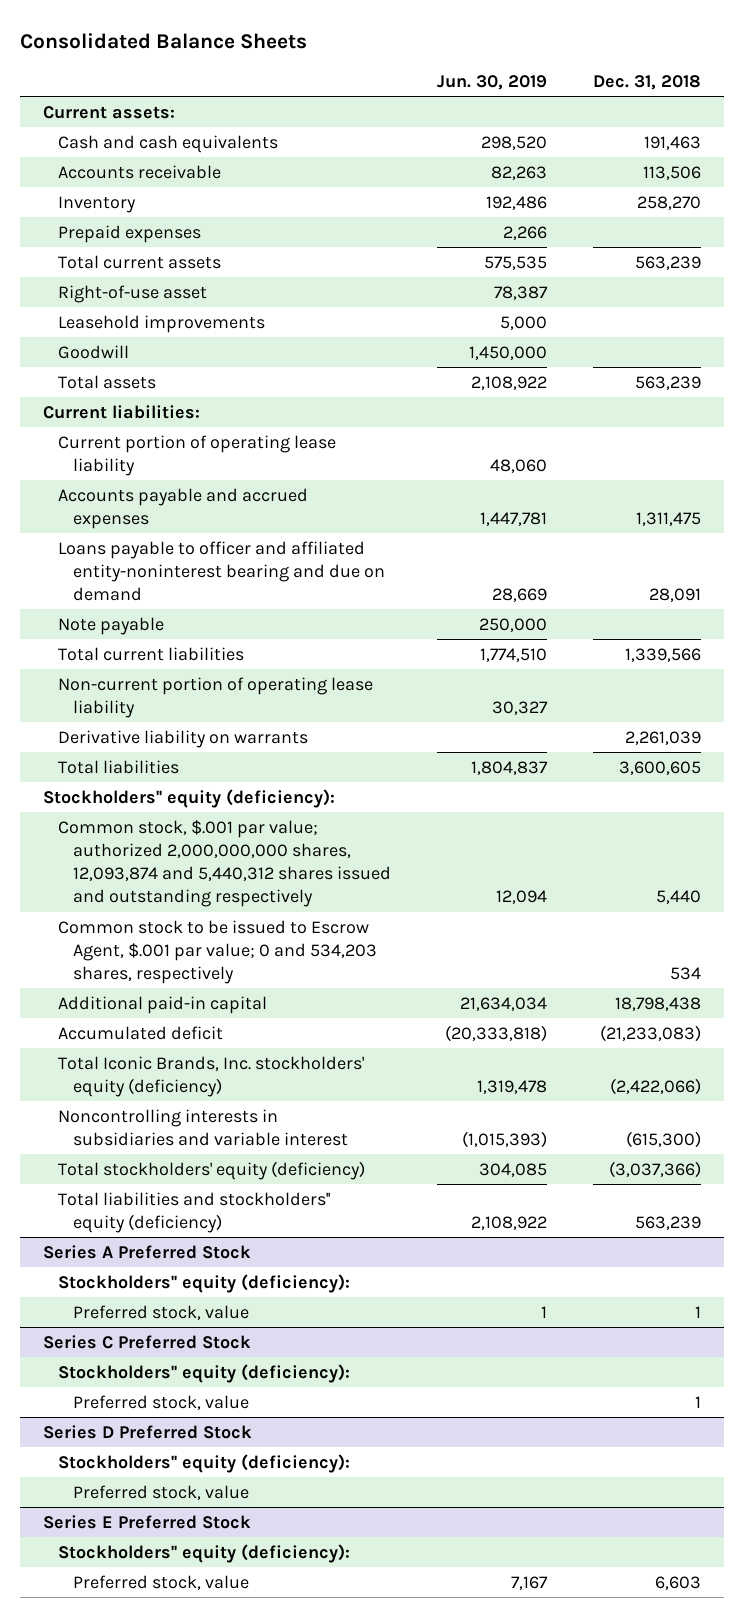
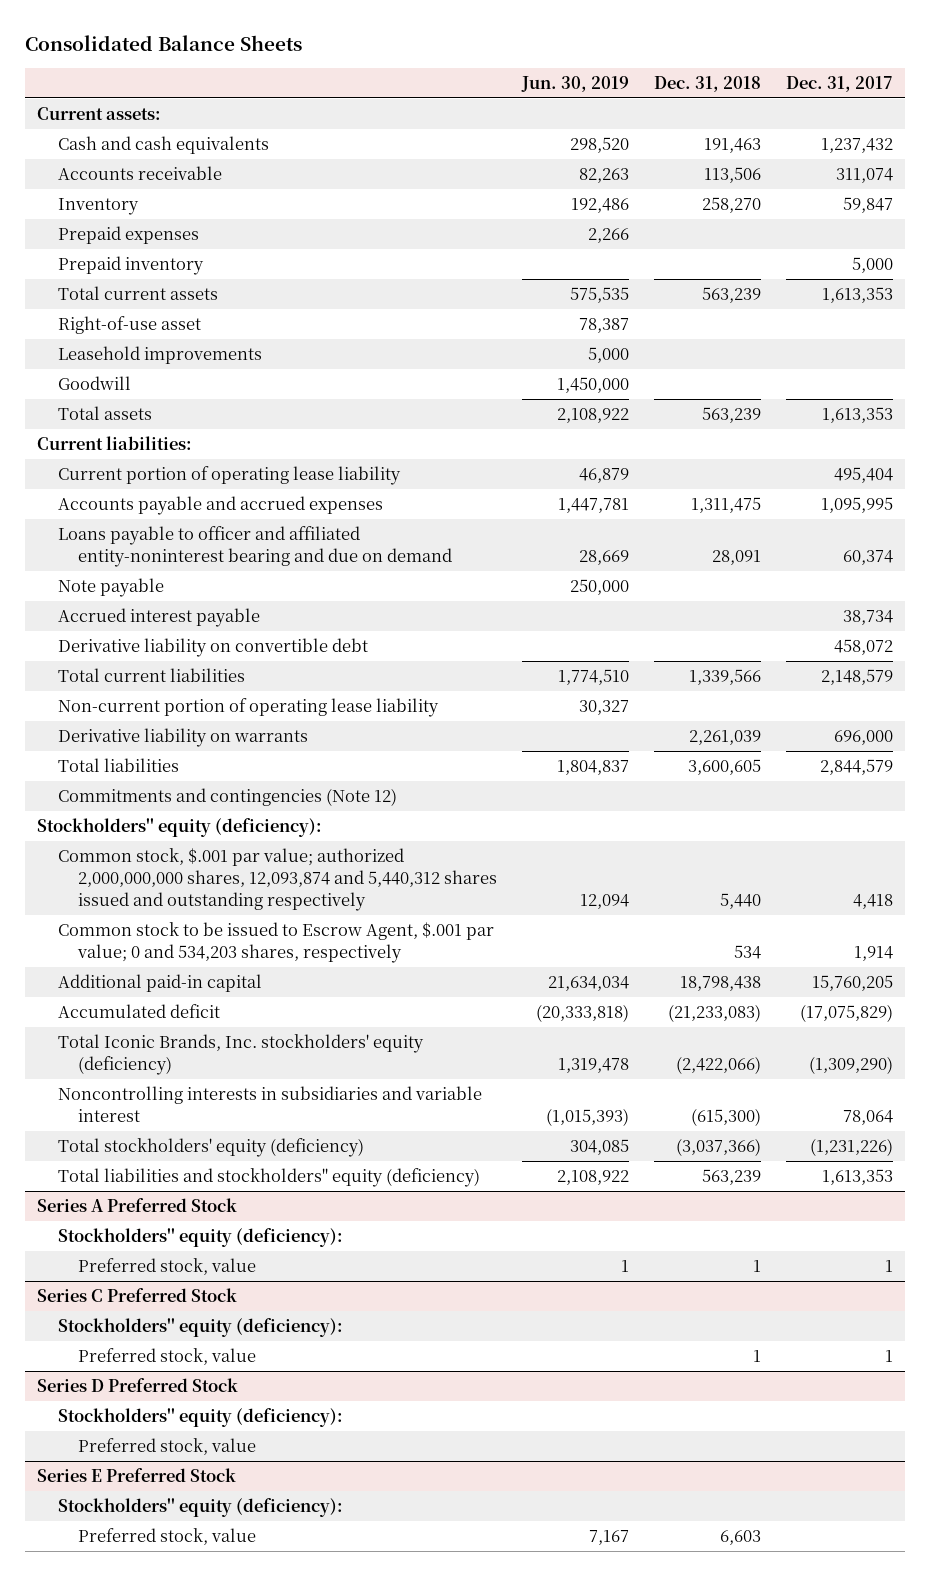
- | Jun. 30, 2019 | Dec. 31, 2018
+ | Jun. 30, 2019 | Dec. 31, 2018 | Dec. 31, 2017
+ Prepaid inventory | | | 5,000
- Current portion of operating lease liability | 48,060 |
+ Current portion of operating lease liability | 46,879 | | 495,404
+ Accrued interest payable | | | 38,734
+ Derivative liability on convertible debt | | | 458,072
+ Commitments and contingencies (Note 12)

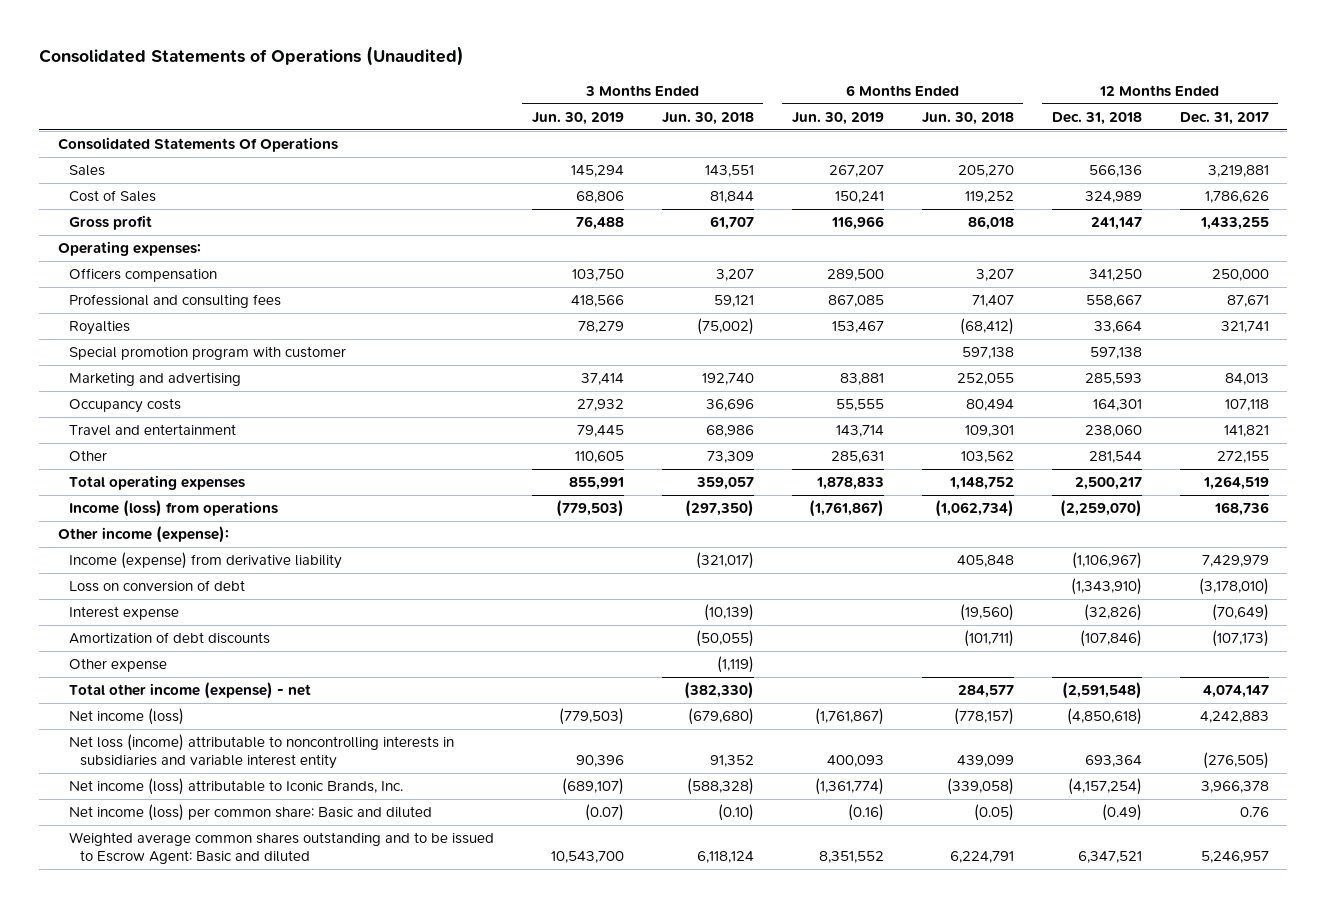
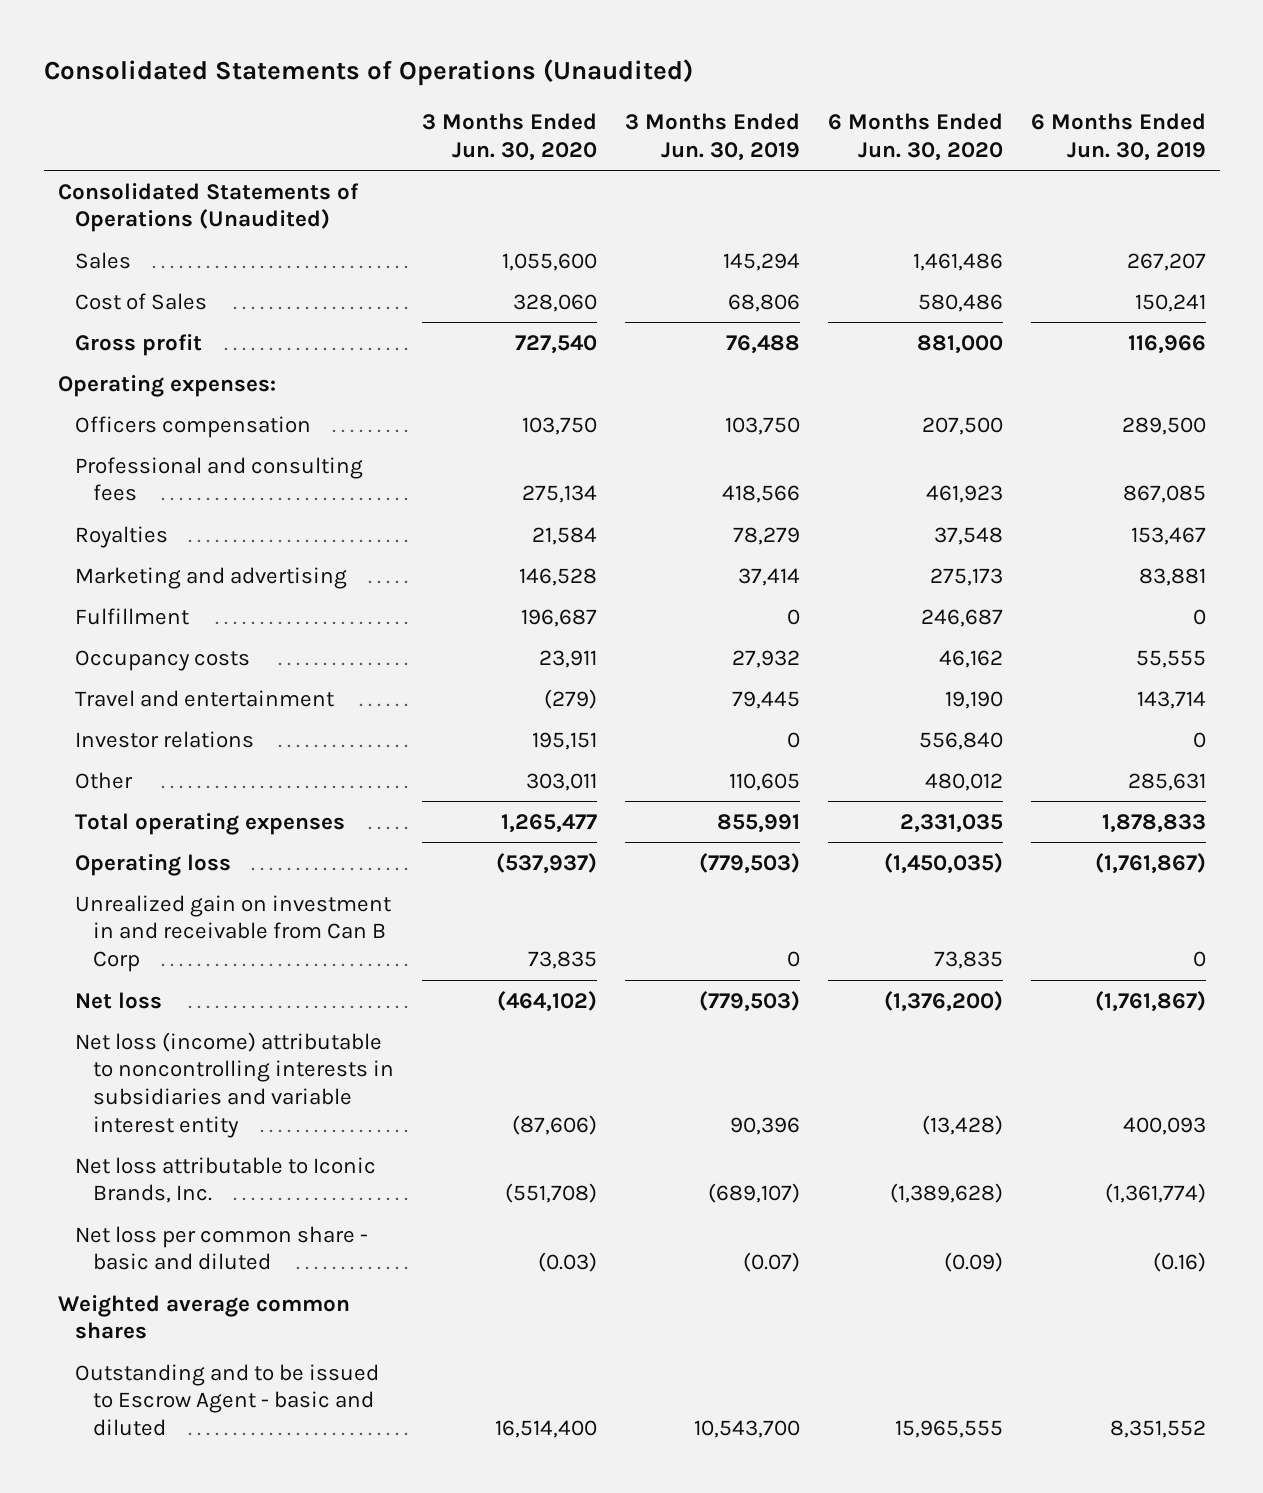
- | 3 Months Ended Jun. 30, 2019 | 3 Months Ended Jun. 30, 2018 | 6 Months Ended Jun. 30, 2019 | 6 Months Ended Jun. 30, 2018 | 12 Months Ended Dec. 31, 2018 | 12 Months Ended Dec. 31, 2017
+ | 3 Months Ended Jun. 30, 2020 | 3 Months Ended Jun. 30, 2019 | 6 Months Ended Jun. 30, 2020 | 6 Months Ended Jun. 30, 2019
- Consolidated Statements Of Operations
+ Consolidated Statements of Operations (Unaudited)
- Special promotion program with customer | | | | 597,138 | 597,138 |
+ Fulfillment | 196,687 | 0 | 246,687 | 0
+ Investor relations | 195,151 | 0 | 556,840 | 0
- Income (loss) from operations | (779,503) | (297,350) | (1,761,867) | (1,062,734) | (2,259,070) | 168,736
- Other income (expense):
- Income (expense) from derivative liability | | (321,017) | | 405,848 | (1,106,967) | 7,429,979
- Loss on conversion of debt | | | | | (1,343,910) | (3,178,010)
- Interest expense | | (10,139) | | (19,560) | (32,826) | (70,649)
- Amortization of debt discounts | | (50,055) | | (101,711) | (107,846) | (107,173)
- Other expense | | (1,119) | | | |
- Total other income (expense) - net | | (382,330) | | 284,577 | (2,591,548) | 4,074,147
- Net income (loss) | (779,503) | (679,680) | (1,761,867) | (778,157) | (4,850,618) | 4,242,883
+ Operating loss | (537,937) | (779,503) | (1,450,035) | (1,761,867)
+ Unrealized gain on investment in and receivable from Can B Corp | 73,835 | 0 | 73,835 | 0
+ Net loss | (464,102) | (779,503) | (1,376,200) | (1,761,867)
- Net income (loss) attributable to Iconic Brands, Inc. | (689,107) | (588,328) | (1,361,774) | (339,058) | (4,157,254) | 3,966,378
- Net income (loss) per common share: Basic and diluted | (0.07) | (0.10) | (0.16) | (0.05) | (0.49) | 0.76
- Weighted average common shares outstanding and to be issued to Escrow Agent: Basic and diluted | 10,543,700 | 6,118,124 | 8,351,552 | 6,224,791 | 6,347,521 | 5,246,957
+ Net loss attributable to Iconic Brands, Inc. | (551,708) | (689,107) | (1,389,628) | (1,361,774)
+ Net loss per common share - basic and diluted | (0.03) | (0.07) | (0.09) | (0.16)
+ Weighted average common shares
+ Outstanding and to be issued to Escrow Agent - basic and diluted | 16,514,400 | 10,543,700 | 15,965,555 | 8,351,552

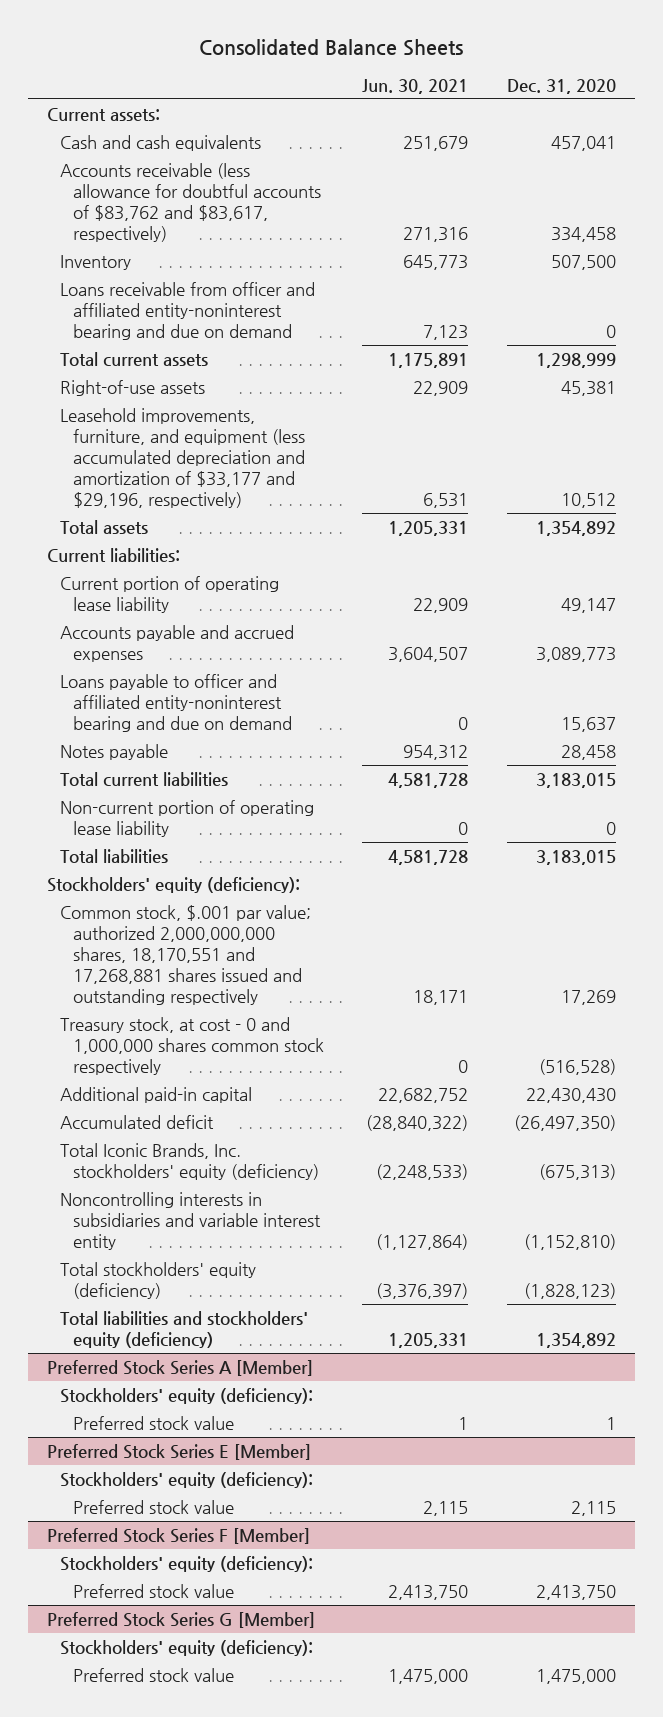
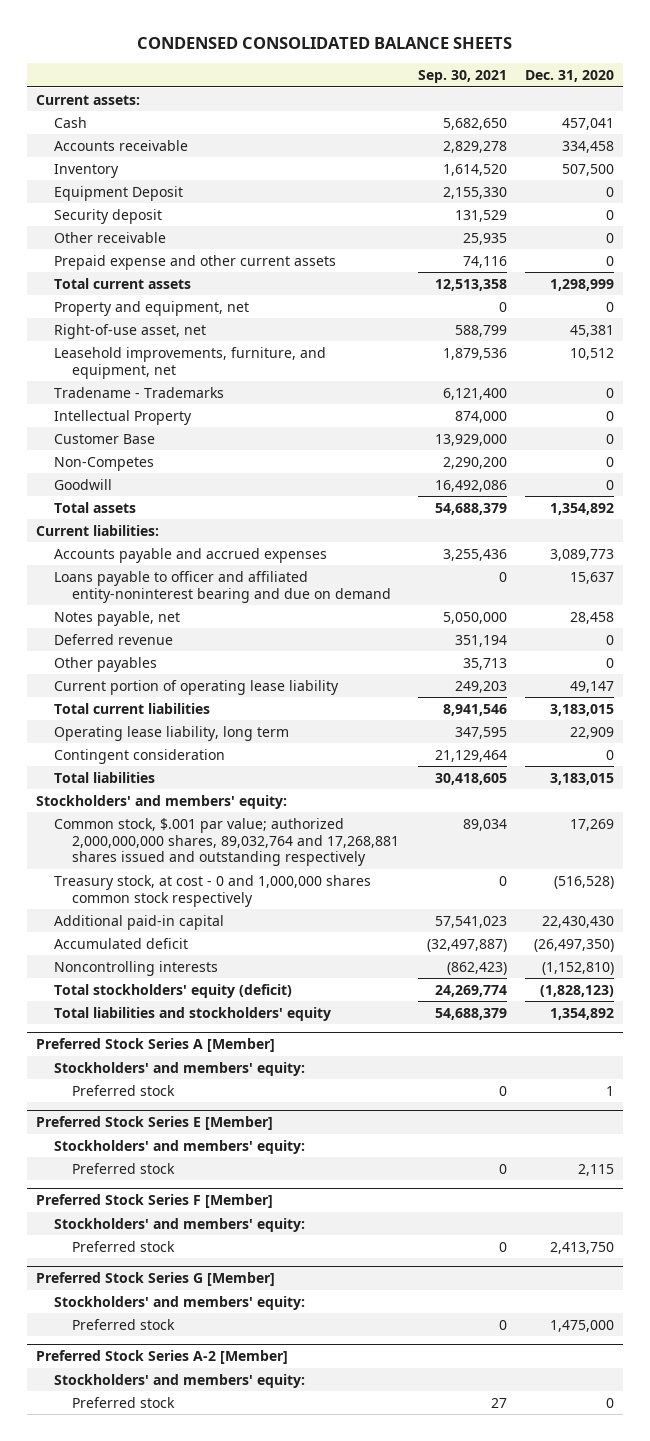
- Consolidated Balance Sheets
+ CONDENSED CONSOLIDATED BALANCE SHEETS
- | Jun. 30, 2021 | Dec. 31, 2020
+ | Sep. 30, 2021 | Dec. 31, 2020
- Cash and cash equivalents | 251,679 | 457,041
- Accounts receivable (less allowance for doubtful accounts of $83,762 and $83,617, respectively) | 271,316 | 334,458
+ Cash | 5,682,650 | 457,041
+ Accounts receivable | 2,829,278 | 334,458
- Loans receivable from officer and affiliated entity-noninterest bearing and due on demand | 7,123 | 0
+ Equipment Deposit | 2,155,330 | 0
+ Security deposit | 131,529 | 0
+ Other receivable | 25,935 | 0
+ Prepaid expense and other current assets | 74,116 | 0
- Right-of-use assets | 22,909 | 45,381
- Leasehold improvements, furniture, and equipment (less accumulated depreciation and amortization of $33,177 and $29,196, respectively) | 6,531 | 10,512
+ Property and equipment, net | 0 | 0
+ Right-of-use asset, net | 588,799 | 45,381
+ Leasehold improvements, furniture, and equipment, net | 1,879,536 | 10,512
+ Tradename - Trademarks | 6,121,400 | 0
+ Intellectual Property | 874,000 | 0
+ Customer Base | 13,929,000 | 0
+ Non-Competes | 2,290,200 | 0
+ Goodwill | 16,492,086 | 0
- Notes payable | 954,312 | 28,458
+ Notes payable, net | 5,050,000 | 28,458
+ Deferred revenue | 351,194 | 0
+ Other payables | 35,713 | 0
moved down: Current portion of operating lease liability | 249,203 | 49,147
- Non-current portion of operating lease liability | 0 | 0
+ Operating lease liability, long term | 347,595 | 22,909
+ Contingent consideration | 21,129,464 | 0
- Stockholders' equity (deficiency):
- Common stock, $.001 par value; authorized 2,000,000,000 shares, 18,170,551 and 17,268,881 shares issued and outstanding respectively | 18,171 | 17,269
+ Stockholders' and members' equity:
+ Common stock, $.001 par value; authorized 2,000,000,000 shares, 89,032,764 and 17,268,881 shares issued and outstanding respectively | 89,034 | 17,269
- Total Iconic Brands, Inc. stockholders' equity (deficiency) | (2,248,533) | (675,313)
- Noncontrolling interests in subsidiaries and variable interest entity | (1,127,864) | (1,152,810)
- Total stockholders' equity (deficiency) | (3,376,397) | (1,828,123)
- Total liabilities and stockholders' equity (deficiency) | 1,205,331 | 1,354,892
+ Noncontrolling interests | (862,423) | (1,152,810)
+ Total stockholders' equity (deficit) | 24,269,774 | (1,828,123)
+ Total liabilities and stockholders' equity | 54,688,379 | 1,354,892
@ Preferred Stock Series A [Member]
- Stockholders' equity (deficiency):
- Preferred stock value | 1 | 1
+ Stockholders' and members' equity:
+ Preferred stock | 0 | 1
@ Preferred Stock Series E [Member]
- Stockholders' equity (deficiency):
- Preferred stock value | 2,115 | 2,115
+ Stockholders' and members' equity:
+ Preferred stock | 0 | 2,115
@ Preferred Stock Series F [Member]
- Stockholders' equity (deficiency):
- Preferred stock value | 2,413,750 | 2,413,750
+ Stockholders' and members' equity:
+ Preferred stock | 0 | 2,413,750
@ Preferred Stock Series G [Member]
- Stockholders' equity (deficiency):
- Preferred stock value | 1,475,000 | 1,475,000
+ Stockholders' and members' equity:
+ Preferred stock | 0 | 1,475,000
+ Preferred Stock Series A-2 [Member]
+ Stockholders' and members' equity:
+ Preferred stock | 27 | 0

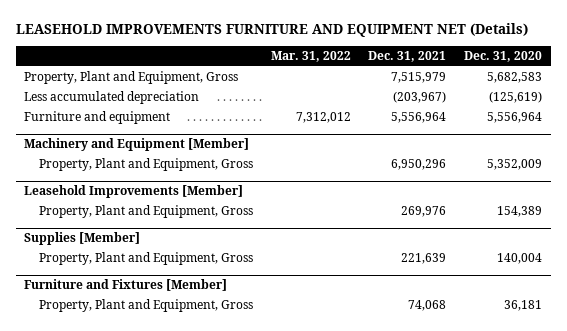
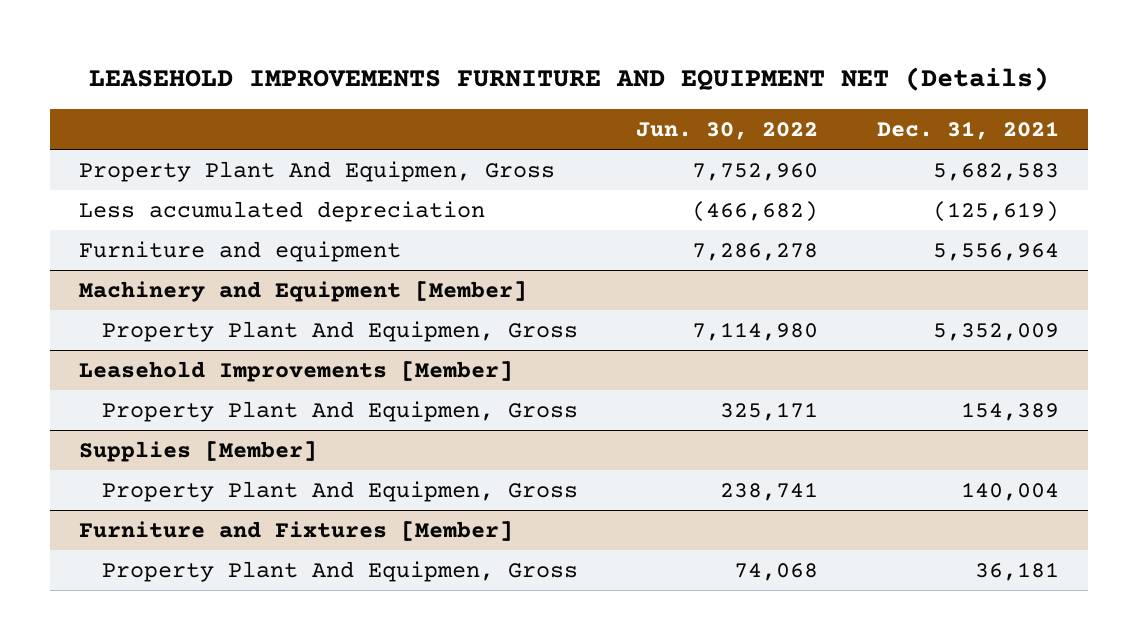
- | Mar. 31, 2022 | Dec. 31, 2021 | Dec. 31, 2020
+ | Jun. 30, 2022 | Dec. 31, 2021
- Property, Plant and Equipment, Gross | | 7,515,979 | 5,682,583
- Less accumulated depreciation | | (203,967) | (125,619)
+ Property Plant And Equipmen, Gross | 7,752,960 | 5,682,583
+ Less accumulated depreciation | (466,682) | (125,619)
@ Machinery and Equipment [Member]
- Property, Plant and Equipment, Gross | | 6,950,296 | 5,352,009
+ Property Plant And Equipmen, Gross | 7,114,980 | 5,352,009
@ Leasehold Improvements [Member]
- Property, Plant and Equipment, Gross | | 269,976 | 154,389
+ Property Plant And Equipmen, Gross | 325,171 | 154,389
@ Supplies [Member]
- Property, Plant and Equipment, Gross | | 221,639 | 140,004
+ Property Plant And Equipmen, Gross | 238,741 | 140,004
@ Furniture and Fixtures [Member]
- Property, Plant and Equipment, Gross | | 74,068 | 36,181
+ Property Plant And Equipmen, Gross | 74,068 | 36,181

